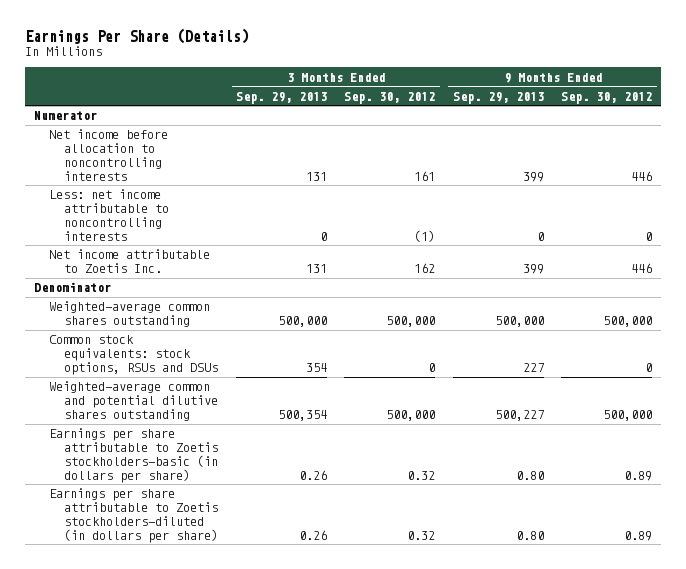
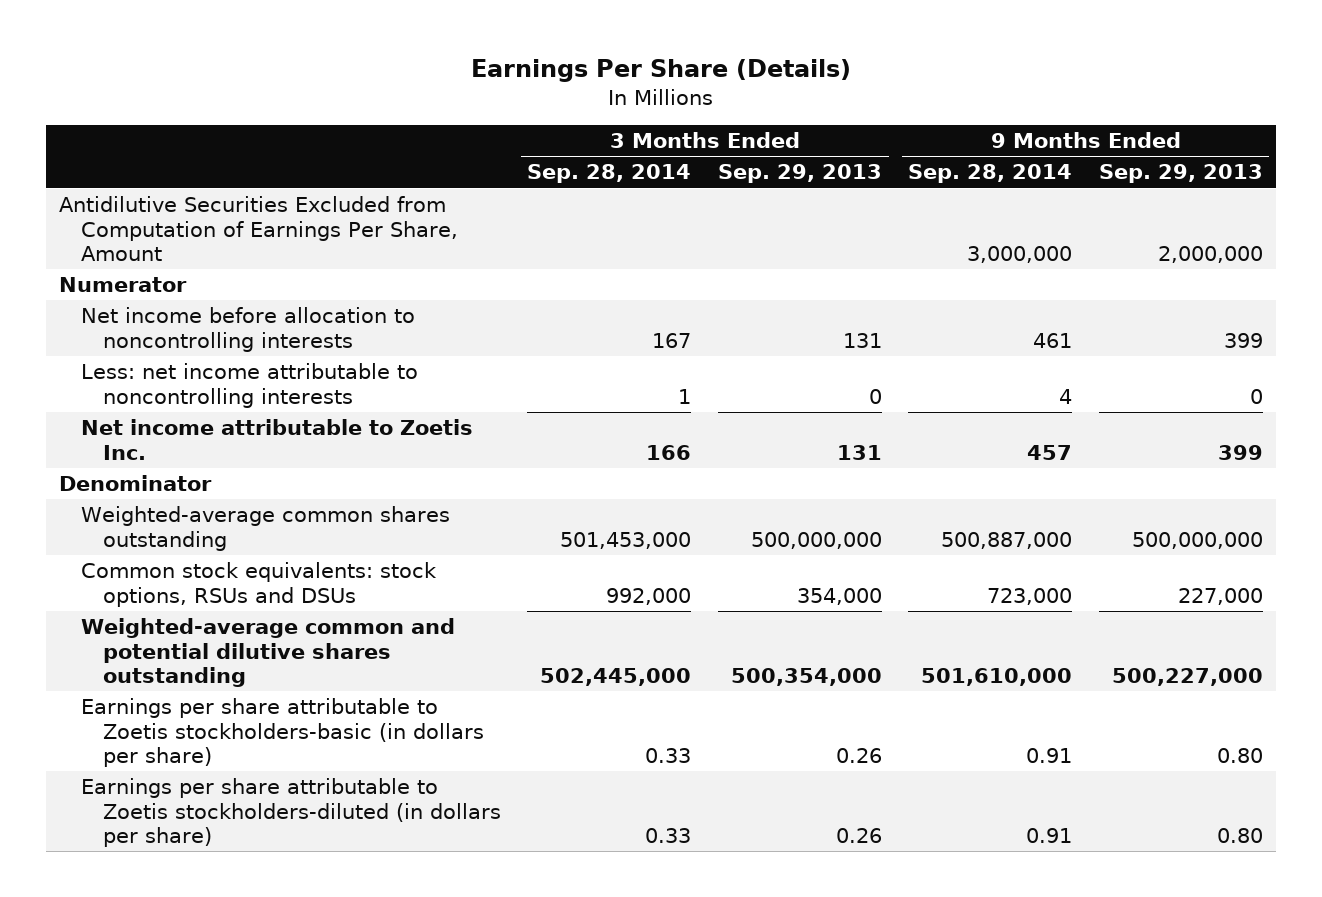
- | 3 Months Ended Sep. 29, 2013 | 3 Months Ended Sep. 30, 2012 | 9 Months Ended Sep. 29, 2013 | 9 Months Ended Sep. 30, 2012
+ | 3 Months Ended Sep. 28, 2014 | 3 Months Ended Sep. 29, 2013 | 9 Months Ended Sep. 28, 2014 | 9 Months Ended Sep. 29, 2013
+ Antidilutive Securities Excluded from Computation of Earnings Per Share, Amount | | | 3,000,000 | 2,000,000
- Weighted-average common shares outstanding | 500,000 | 500,000 | 500,000 | 500,000
- Common stock equivalents: stock options, RSUs and DSUs | 354 | 0 | 227 | 0
- Weighted-average common and potential dilutive shares outstanding | 500,354 | 500,000 | 500,227 | 500,000
+ Weighted-average common shares outstanding | 501,453,000 | 500,000,000 | 500,887,000 | 500,000,000
+ Common stock equivalents: stock options, RSUs and DSUs | 992,000 | 354,000 | 723,000 | 227,000
+ Weighted-average common and potential dilutive shares outstanding | 502,445,000 | 500,354,000 | 501,610,000 | 500,227,000

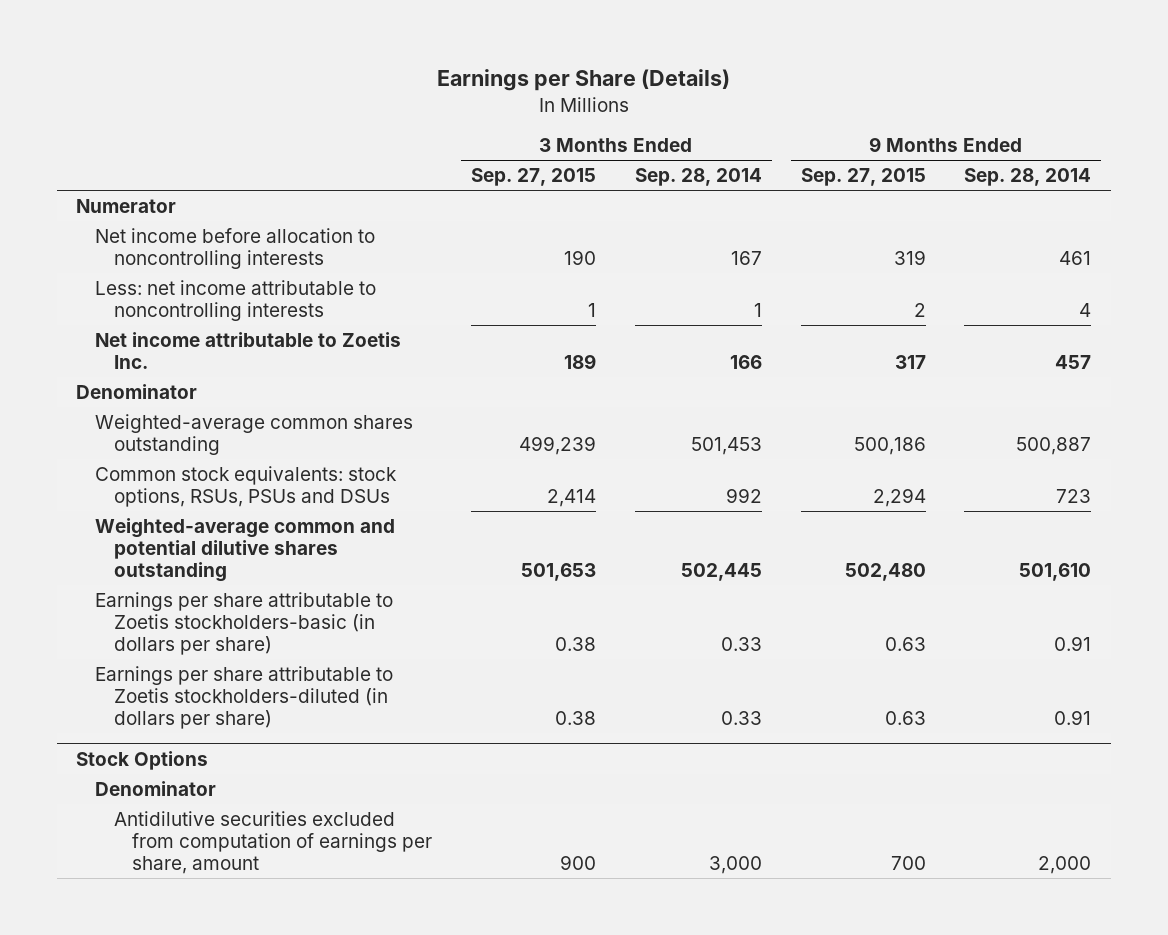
- Earnings Per Share (Details)
+ Earnings per Share (Details)
- | 3 Months Ended Sep. 28, 2014 | 3 Months Ended Sep. 29, 2013 | 9 Months Ended Sep. 28, 2014 | 9 Months Ended Sep. 29, 2013
+ | 3 Months Ended Sep. 27, 2015 | 3 Months Ended Sep. 28, 2014 | 9 Months Ended Sep. 27, 2015 | 9 Months Ended Sep. 28, 2014
- Antidilutive Securities Excluded from Computation of Earnings Per Share, Amount | | | 3,000,000 | 2,000,000
- Weighted-average common shares outstanding | 501,453,000 | 500,000,000 | 500,887,000 | 500,000,000
- Common stock equivalents: stock options, RSUs and DSUs | 992,000 | 354,000 | 723,000 | 227,000
- Weighted-average common and potential dilutive shares outstanding | 502,445,000 | 500,354,000 | 501,610,000 | 500,227,000
+ Weighted-average common shares outstanding | 499,239 | 501,453 | 500,186 | 500,887
+ Common stock equivalents: stock options, RSUs, PSUs and DSUs | 2,414 | 992 | 2,294 | 723
+ Weighted-average common and potential dilutive shares outstanding | 501,653 | 502,445 | 502,480 | 501,610
+ Stock Options
+ Denominator
+ Antidilutive securities excluded from computation of earnings per share, amount | 900 | 3,000 | 700 | 2,000

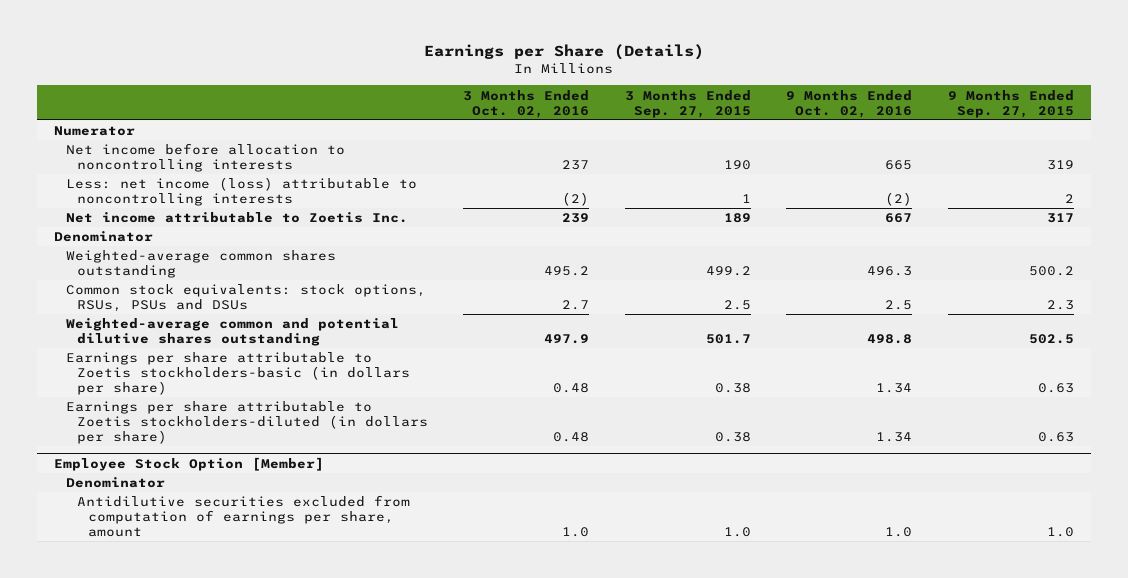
- | 3 Months Ended Sep. 27, 2015 | 3 Months Ended Sep. 28, 2014 | 9 Months Ended Sep. 27, 2015 | 9 Months Ended Sep. 28, 2014
+ | 3 Months Ended Oct. 02, 2016 | 3 Months Ended Sep. 27, 2015 | 9 Months Ended Oct. 02, 2016 | 9 Months Ended Sep. 27, 2015
- Less: net income attributable to noncontrolling interests | 1 | 1 | 2 | 4
+ Less: net income (loss) attributable to noncontrolling interests | (2) | 1 | (2) | 2
- Weighted-average common shares outstanding | 499,239 | 501,453 | 500,186 | 500,887
- Common stock equivalents: stock options, RSUs, PSUs and DSUs | 2,414 | 992 | 2,294 | 723
- Weighted-average common and potential dilutive shares outstanding | 501,653 | 502,445 | 502,480 | 501,610
+ Weighted-average common shares outstanding | 495.2 | 499.2 | 496.3 | 500.2
+ Common stock equivalents: stock options, RSUs, PSUs and DSUs | 2.7 | 2.5 | 2.5 | 2.3
+ Weighted-average common and potential dilutive shares outstanding | 497.9 | 501.7 | 498.8 | 502.5
- Stock Options
+ Employee Stock Option [Member]
- Antidilutive securities excluded from computation of earnings per share, amount | 900 | 3,000 | 700 | 2,000
+ Antidilutive securities excluded from computation of earnings per share, amount | 1.0 | 1.0 | 1.0 | 1.0

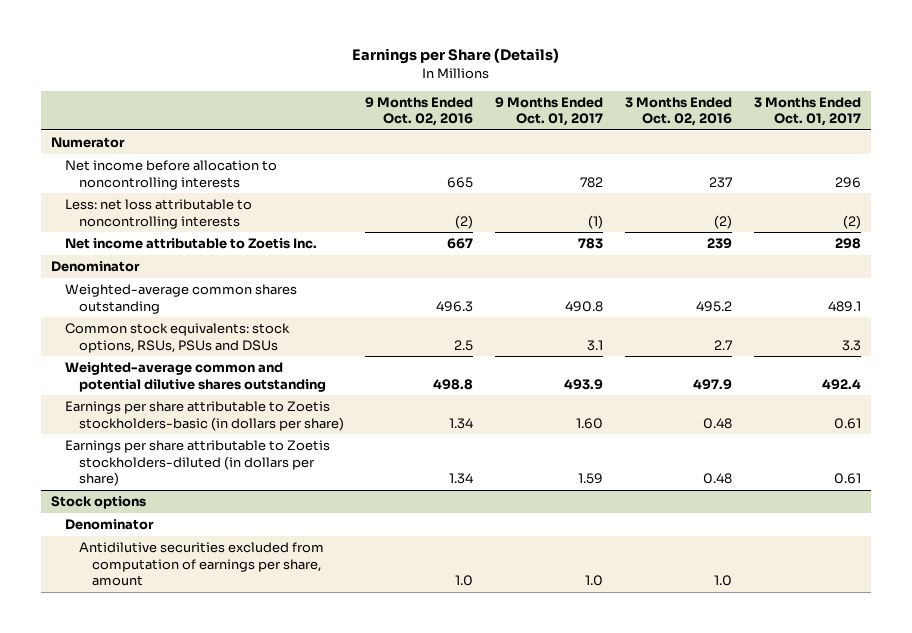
- | 3 Months Ended Oct. 02, 2016 | 3 Months Ended Sep. 27, 2015 | 9 Months Ended Oct. 02, 2016 | 9 Months Ended Sep. 27, 2015
+ | 9 Months Ended Oct. 02, 2016 | 9 Months Ended Oct. 01, 2017 | 3 Months Ended Oct. 02, 2016 | 3 Months Ended Oct. 01, 2017
- Less: net income (loss) attributable to noncontrolling interests | (2) | 1 | (2) | 2
+ Less: net loss attributable to noncontrolling interests | (2) | (1) | (2) | (2)
- Employee Stock Option [Member]
+ Stock options

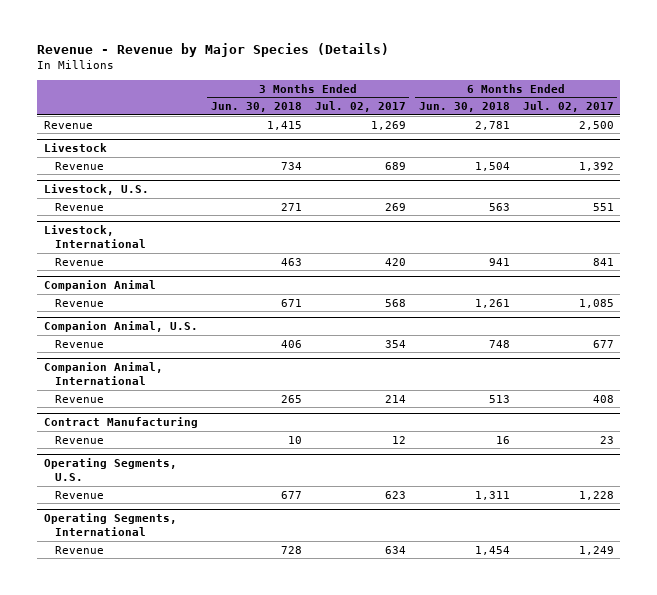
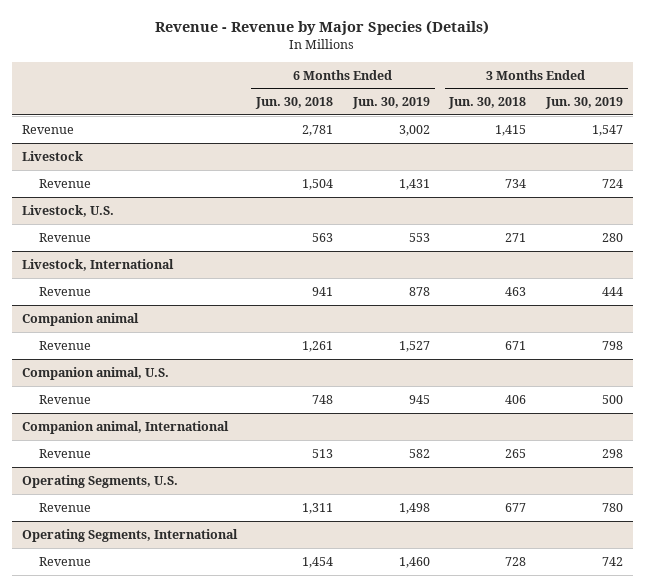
- | 3 Months Ended Jun. 30, 2018 | 3 Months Ended Jul. 02, 2017 | 6 Months Ended Jun. 30, 2018 | 6 Months Ended Jul. 02, 2017
+ | 6 Months Ended Jun. 30, 2018 | 6 Months Ended Jun. 30, 2019 | 3 Months Ended Jun. 30, 2018 | 3 Months Ended Jun. 30, 2019
- Companion Animal
+ Companion animal
- Companion Animal, U.S.
+ Companion animal, U.S.
- Companion Animal, International
+ Companion animal, International
- Contract Manufacturing
- Revenue | 10 | 12 | 16 | 23

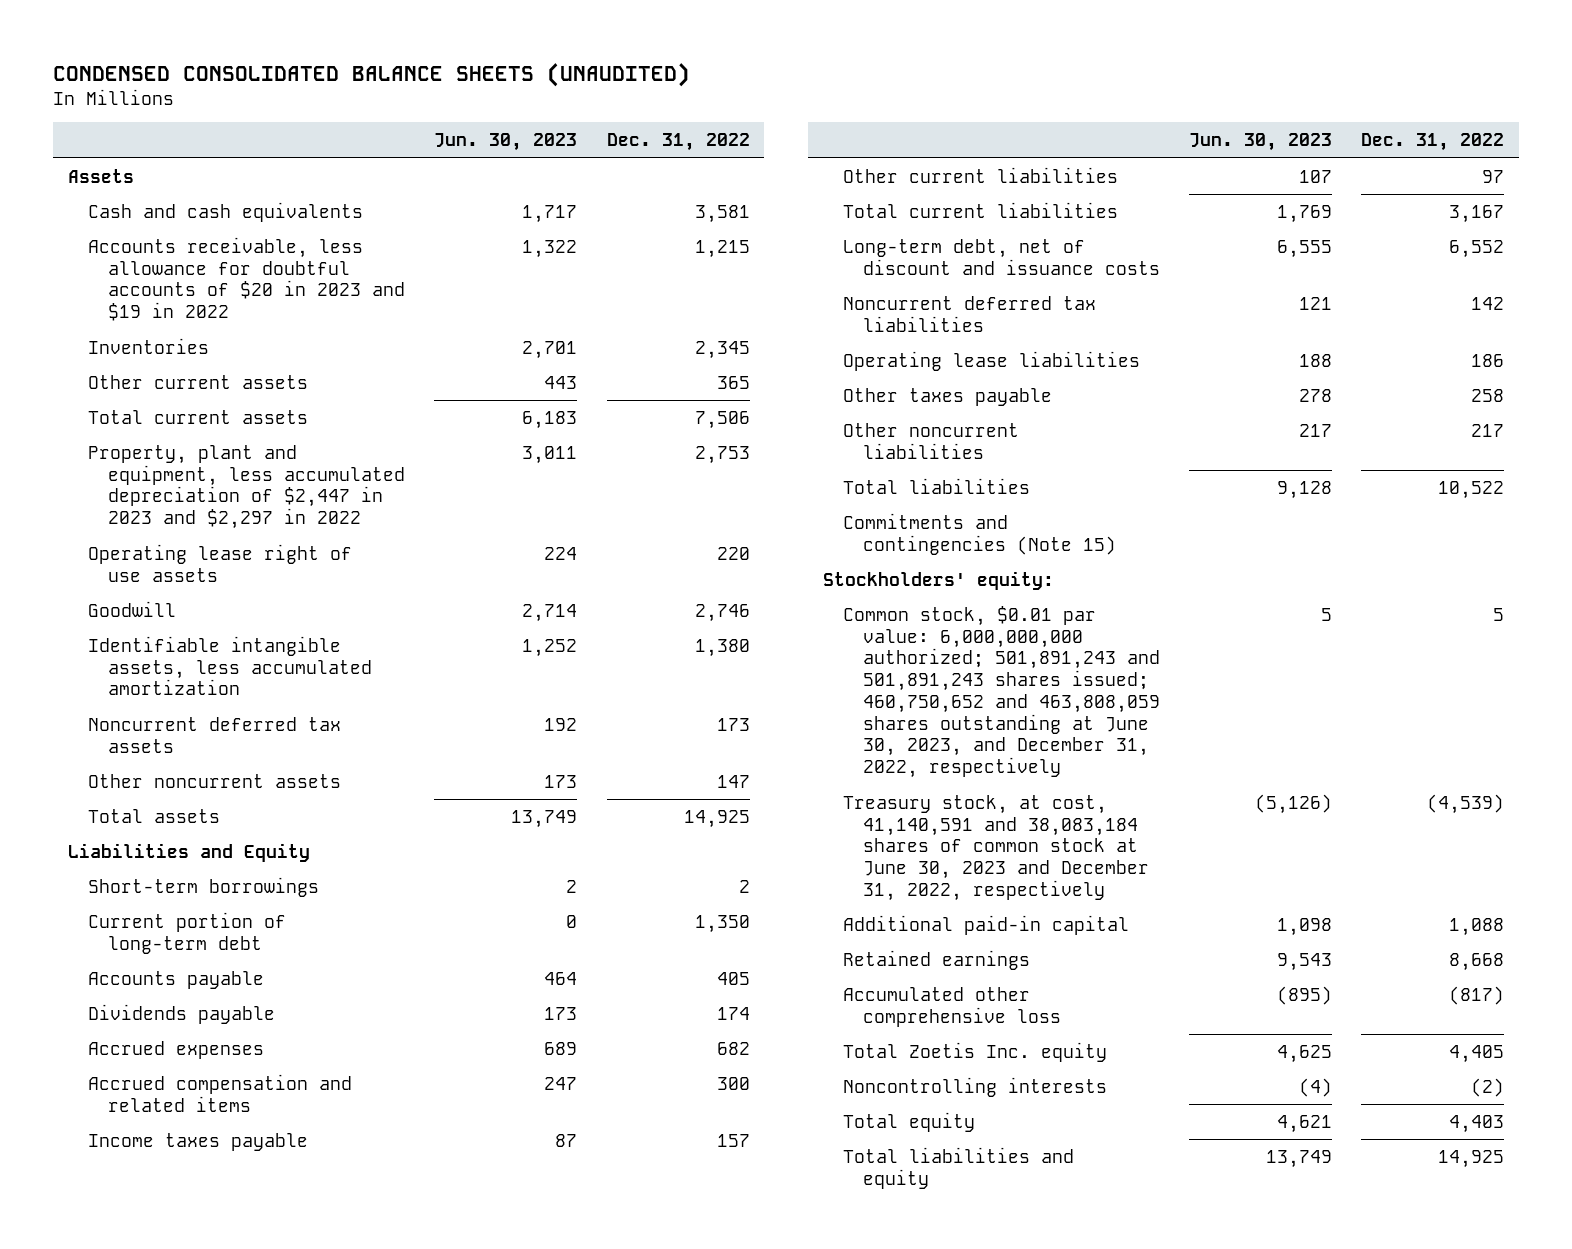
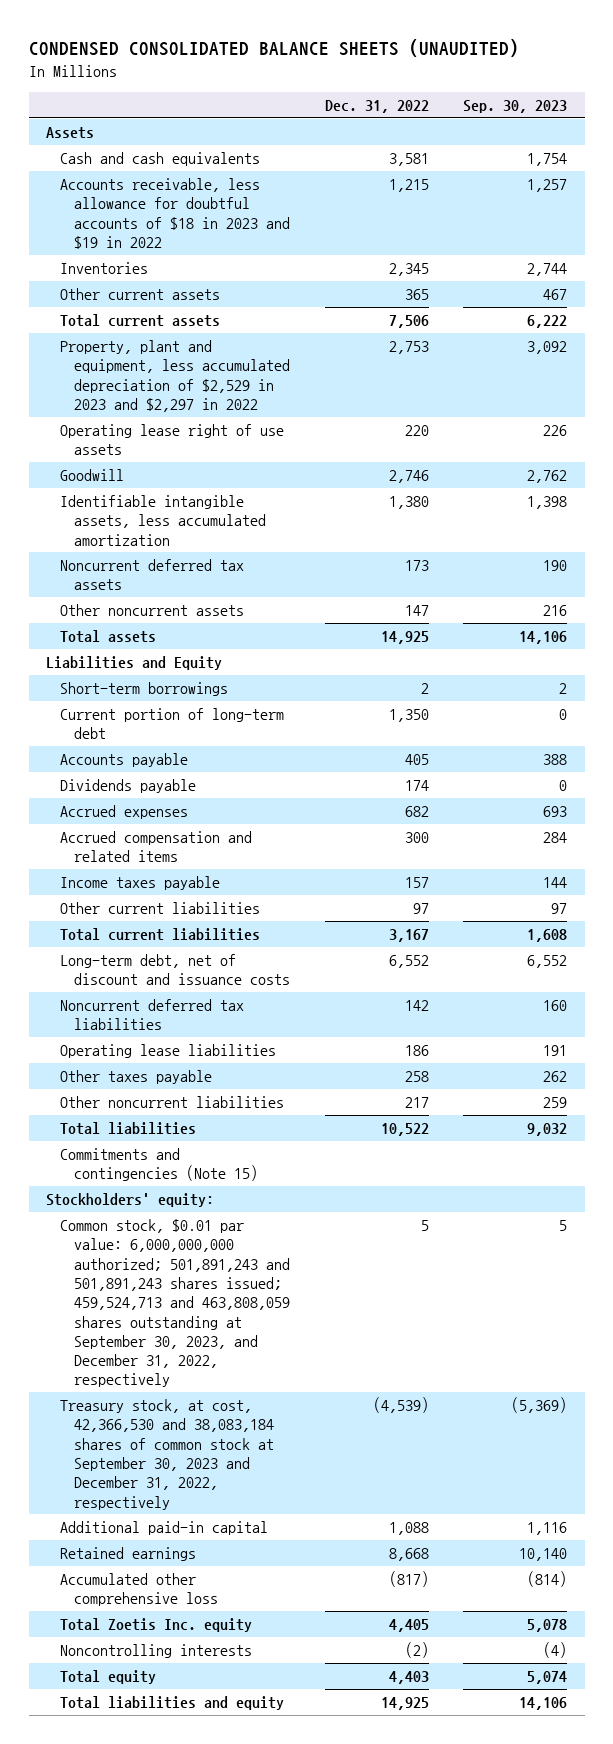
- | Jun. 30, 2023 | Dec. 31, 2022
+ | Dec. 31, 2022 | Sep. 30, 2023
- Accounts receivable, less allowance for doubtful accounts of $20 in 2023 and $19 in 2022 | 1,322 | 1,215
+ Accounts receivable, less allowance for doubtful accounts of $18 in 2023 and $19 in 2022 | 1,215 | 1,257
- Property, plant and equipment, less accumulated depreciation of $2,447 in 2023 and $2,297 in 2022 | 3,011 | 2,753
+ Property, plant and equipment, less accumulated depreciation of $2,529 in 2023 and $2,297 in 2022 | 2,753 | 3,092
- Common stock, $0.01 par value: 6,000,000,000 authorized; 501,891,243 and 501,891,243 shares issued; 460,750,652 and 463,808,059 shares outstanding at June 30, 2023, and December 31, 2022, respectively | 5 | 5
- Treasury stock, at cost, 41,140,591 and 38,083,184 shares of common stock at June 30, 2023 and December 31, 2022, respectively | (5,126) | (4,539)
+ Common stock, $0.01 par value: 6,000,000,000 authorized; 501,891,243 and 501,891,243 shares issued; 459,524,713 and 463,808,059 shares outstanding at September 30, 2023, and December 31, 2022, respectively | 5 | 5
+ Treasury stock, at cost, 42,366,530 and 38,083,184 shares of common stock at September 30, 2023 and December 31, 2022, respectively | (4,539) | (5,369)

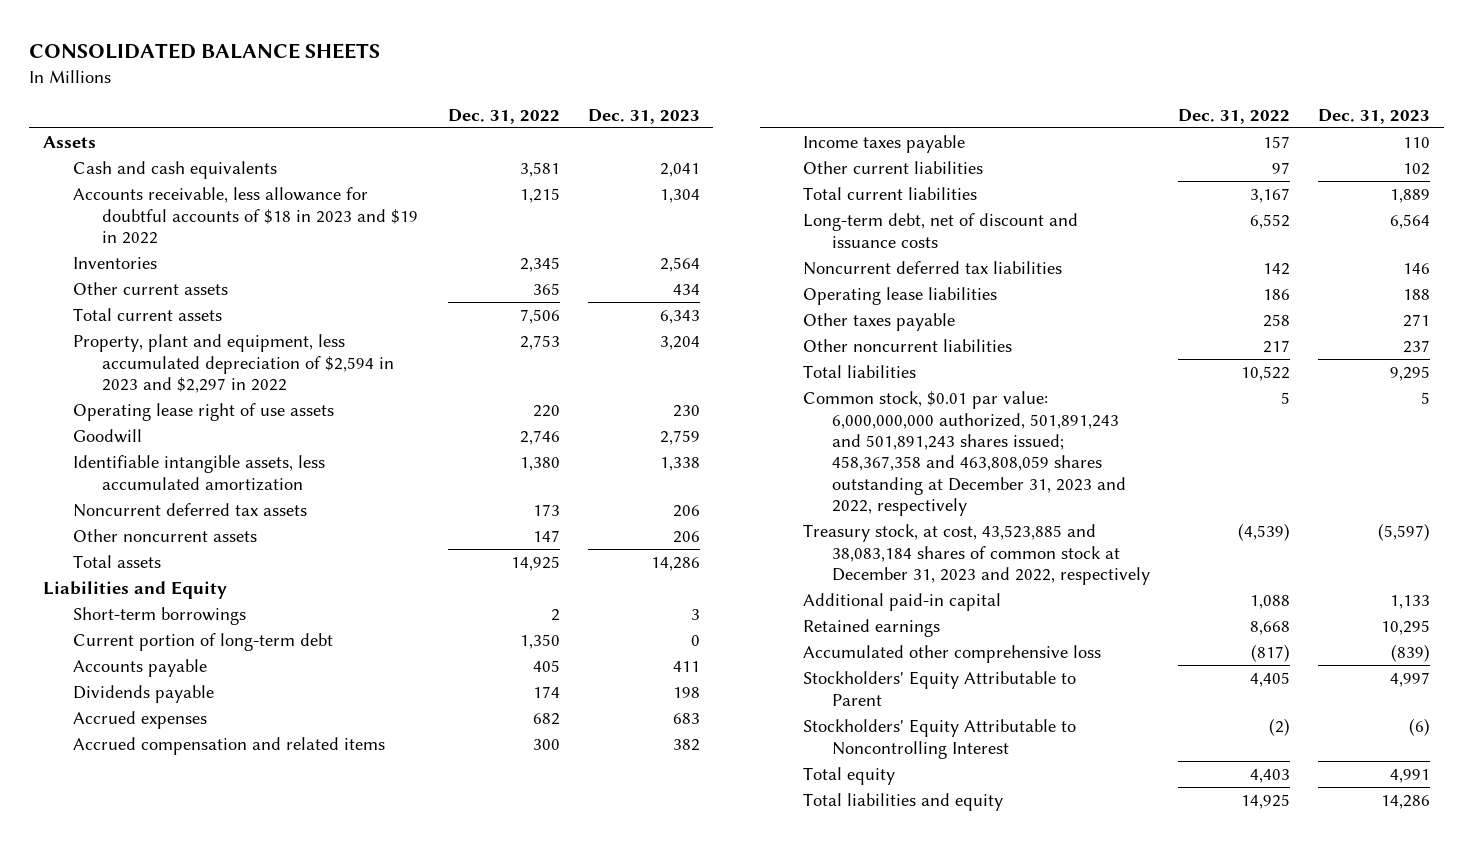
- CONDENSED CONSOLIDATED BALANCE SHEETS (UNAUDITED)
+ CONSOLIDATED BALANCE SHEETS
- | Dec. 31, 2022 | Sep. 30, 2023
+ | Dec. 31, 2022 | Dec. 31, 2023
- Property, plant and equipment, less accumulated depreciation of $2,529 in 2023 and $2,297 in 2022 | 2,753 | 3,092
+ Property, plant and equipment, less accumulated depreciation of $2,594 in 2023 and $2,297 in 2022 | 2,753 | 3,204
- Commitments and contingencies (Note 15)
- Stockholders' equity:
- Common stock, $0.01 par value: 6,000,000,000 authorized; 501,891,243 and 501,891,243 shares issued; 459,524,713 and 463,808,059 shares outstanding at September 30, 2023, and December 31, 2022, respectively | 5 | 5
- Treasury stock, at cost, 42,366,530 and 38,083,184 shares of common stock at September 30, 2023 and December 31, 2022, respectively | (4,539) | (5,369)
+ Common stock, $0.01 par value: 6,000,000,000 authorized, 501,891,243 and 501,891,243 shares issued; 458,367,358 and 463,808,059 shares outstanding at December 31, 2023 and 2022, respectively | 5 | 5
+ Treasury stock, at cost, 43,523,885 and 38,083,184 shares of common stock at December 31, 2023 and 2022, respectively | (4,539) | (5,597)
- Total Zoetis Inc. equity | 4,405 | 5,078
- Noncontrolling interests | (2) | (4)
+ Stockholders' Equity Attributable to Parent | 4,405 | 4,997
+ Stockholders' Equity Attributable to Noncontrolling Interest | (2) | (6)

